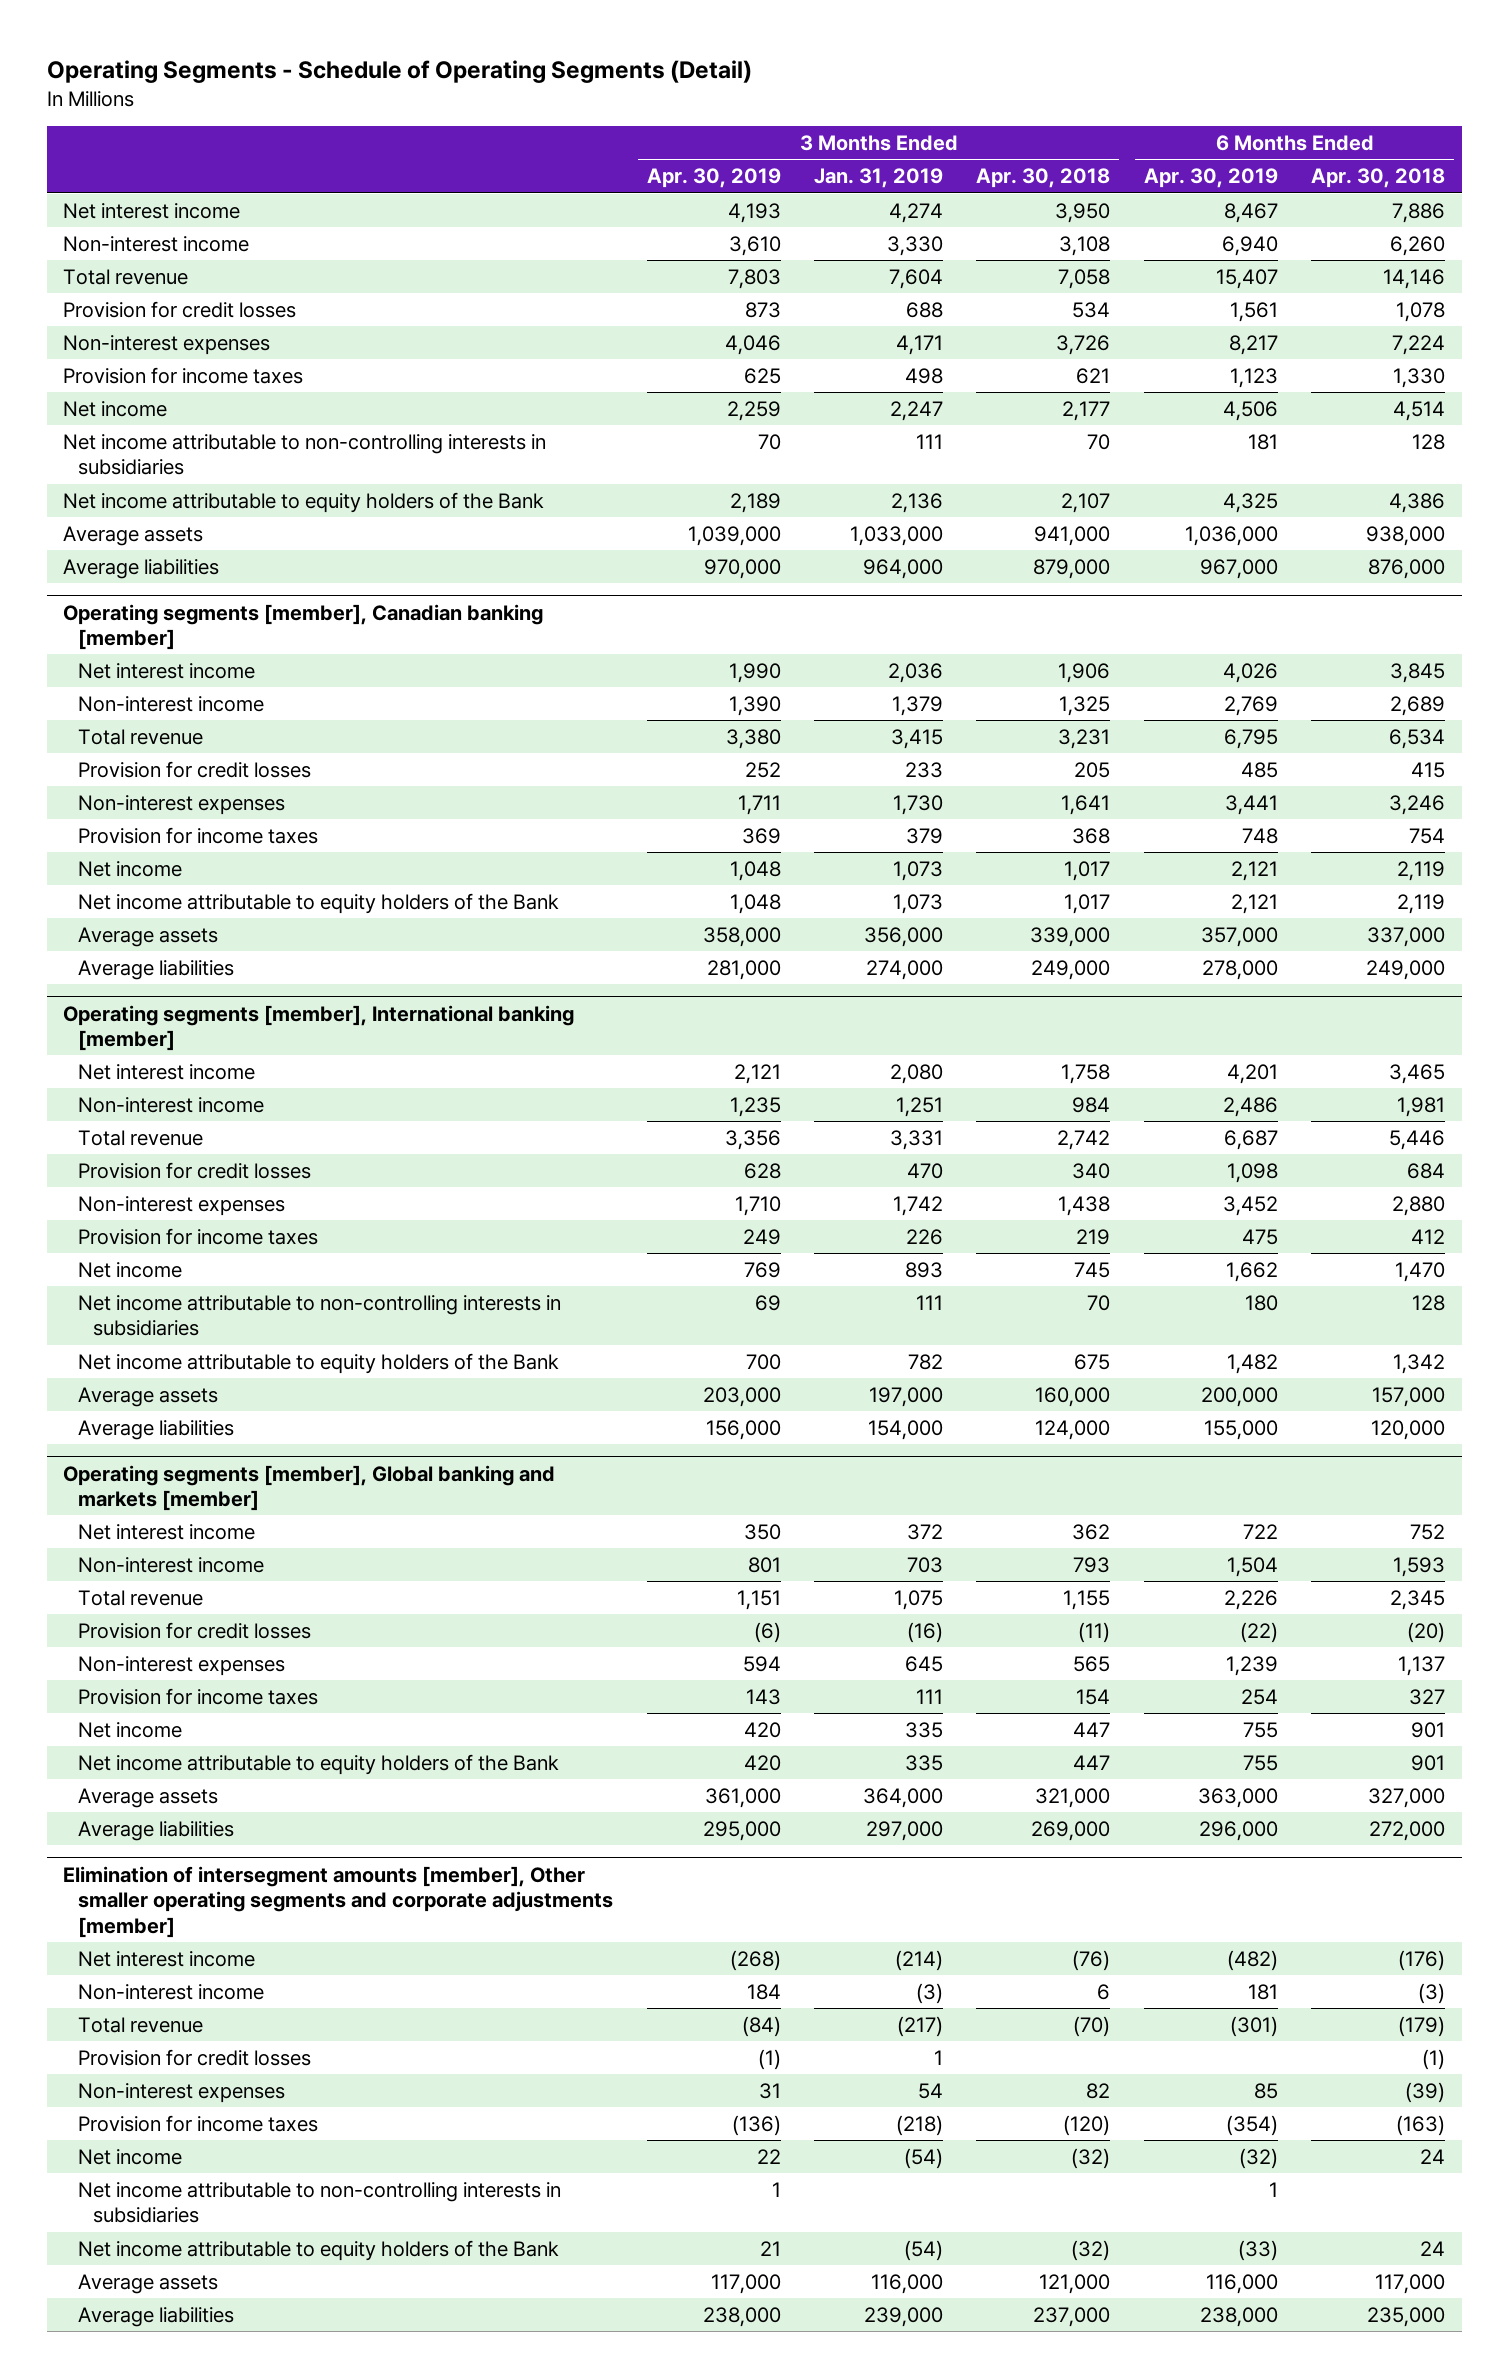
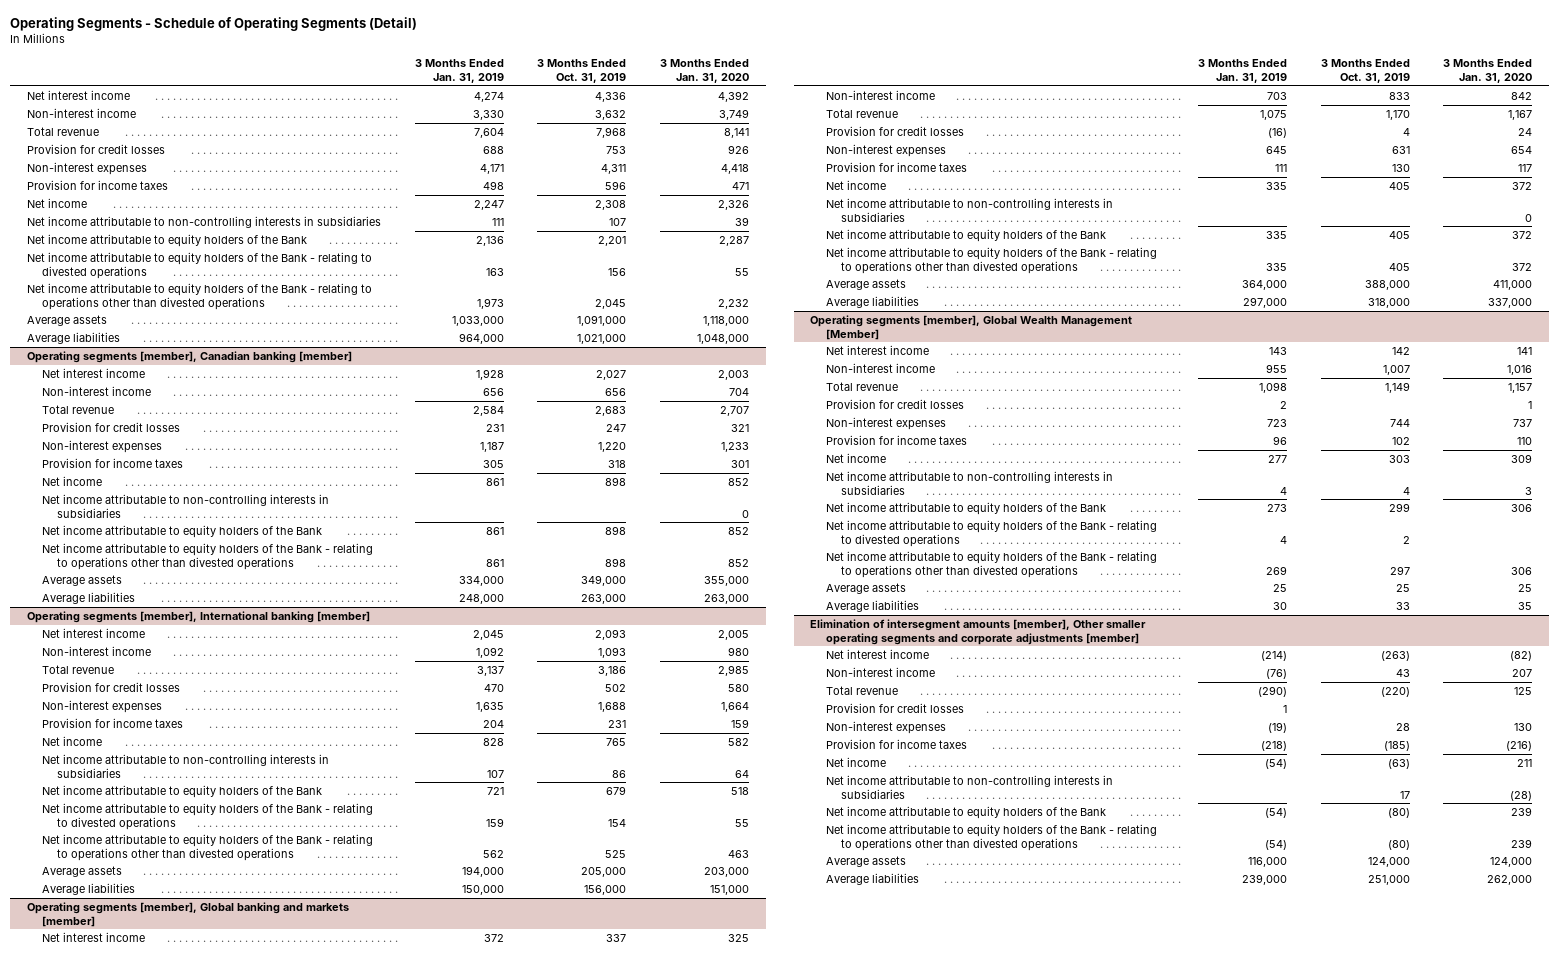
- | 3 Months Ended Apr. 30, 2019 | 3 Months Ended Jan. 31, 2019 | 3 Months Ended Apr. 30, 2018 | 6 Months Ended Apr. 30, 2019 | 6 Months Ended Apr. 30, 2018
+ | 3 Months Ended Jan. 31, 2019 | 3 Months Ended Oct. 31, 2019 | 3 Months Ended Jan. 31, 2020
+ Net income attributable to equity holders of the Bank - relating to divested operations | 163 | 156 | 55
+ Net income attributable to equity holders of the Bank - relating to operations other than divested operations | 1,973 | 2,045 | 2,232
@ Operating segments [member], Canadian banking [member]
- Net interest income | 1,990 | 2,036 | 1,906 | 4,026 | 3,845
- Non-interest income | 1,390 | 1,379 | 1,325 | 2,769 | 2,689
- Total revenue | 3,380 | 3,415 | 3,231 | 6,795 | 6,534
- Provision for credit losses | 252 | 233 | 205 | 485 | 415
- Non-interest expenses | 1,711 | 1,730 | 1,641 | 3,441 | 3,246
- Provision for income taxes | 369 | 379 | 368 | 748 | 754
- Net income | 1,048 | 1,073 | 1,017 | 2,121 | 2,119
- Net income attributable to equity holders of the Bank | 1,048 | 1,073 | 1,017 | 2,121 | 2,119
- Average assets | 358,000 | 356,000 | 339,000 | 357,000 | 337,000
- Average liabilities | 281,000 | 274,000 | 249,000 | 278,000 | 249,000
+ Net interest income | 1,928 | 2,027 | 2,003
+ Non-interest income | 656 | 656 | 704
+ Total revenue | 2,584 | 2,683 | 2,707
+ Provision for credit losses | 231 | 247 | 321
+ Non-interest expenses | 1,187 | 1,220 | 1,233
+ Provision for income taxes | 305 | 318 | 301
+ Net income | 861 | 898 | 852
+ Net income attributable to non-controlling interests in subsidiaries | | | 0
+ Net income attributable to equity holders of the Bank | 861 | 898 | 852
+ Net income attributable to equity holders of the Bank - relating to operations other than divested operations | 861 | 898 | 852
+ Average assets | 334,000 | 349,000 | 355,000
+ Average liabilities | 248,000 | 263,000 | 263,000
@ Operating segments [member], International banking [member]
- Net interest income | 2,121 | 2,080 | 1,758 | 4,201 | 3,465
- Non-interest income | 1,235 | 1,251 | 984 | 2,486 | 1,981
- Total revenue | 3,356 | 3,331 | 2,742 | 6,687 | 5,446
+ Net interest income | 2,045 | 2,093 | 2,005
+ Non-interest income | 1,092 | 1,093 | 980
+ Total revenue | 3,137 | 3,186 | 2,985
- Non-interest expenses | 1,710 | 1,742 | 1,438 | 3,452 | 2,880
- Provision for income taxes | 249 | 226 | 219 | 475 | 412
- Net income | 769 | 893 | 745 | 1,662 | 1,470
- Net income attributable to non-controlling interests in subsidiaries | 69 | 111 | 70 | 180 | 128
- Net income attributable to equity holders of the Bank | 700 | 782 | 675 | 1,482 | 1,342
- Average assets | 203,000 | 197,000 | 160,000 | 200,000 | 157,000
- Average liabilities | 156,000 | 154,000 | 124,000 | 155,000 | 120,000
+ Non-interest expenses | 1,635 | 1,688 | 1,664
+ Provision for income taxes | 204 | 231 | 159
+ Net income | 828 | 765 | 582
+ Net income attributable to non-controlling interests in subsidiaries | 107 | 86 | 64
+ Net income attributable to equity holders of the Bank | 721 | 679 | 518
+ Net income attributable to equity holders of the Bank - relating to divested operations | 159 | 154 | 55
+ Net income attributable to equity holders of the Bank - relating to operations other than divested operations | 562 | 525 | 463
+ Average assets | 194,000 | 205,000 | 203,000
+ Average liabilities | 150,000 | 156,000 | 151,000
@ Operating segments [member], Global banking and markets [member]
+ Net income attributable to non-controlling interests in subsidiaries | | | 0
+ Net income attributable to equity holders of the Bank - relating to operations other than divested operations | 335 | 405 | 372
+ Operating segments [member], Global Wealth Management [Member]
+ Net interest income | 143 | 142 | 141
+ Non-interest income | 955 | 1,007 | 1,016
+ Total revenue | 1,098 | 1,149 | 1,157
+ Provision for credit losses | 2 | | 1
+ Non-interest expenses | 723 | 744 | 737
+ Provision for income taxes | 96 | 102 | 110
+ Net income | 277 | 303 | 309
+ Net income attributable to non-controlling interests in subsidiaries | 4 | 4 | 3
+ Net income attributable to equity holders of the Bank | 273 | 299 | 306
+ Net income attributable to equity holders of the Bank - relating to divested operations | 4 | 2 |
+ Net income attributable to equity holders of the Bank - relating to operations other than divested operations | 269 | 297 | 306
+ Average assets | 25 | 25 | 25
+ Average liabilities | 30 | 33 | 35
@ Elimination of intersegment amounts [member], Other smaller operating segments and corporate adjustments [member]
- Non-interest income | 184 | (3) | 6 | 181 | (3)
- Total revenue | (84) | (217) | (70) | (301) | (179)
+ Non-interest income | (76) | 43 | 207
+ Total revenue | (290) | (220) | 125
- Non-interest expenses | 31 | 54 | 82 | 85 | (39)
+ Non-interest expenses | (19) | 28 | 130
+ Net income attributable to equity holders of the Bank - relating to operations other than divested operations | (54) | (80) | 239

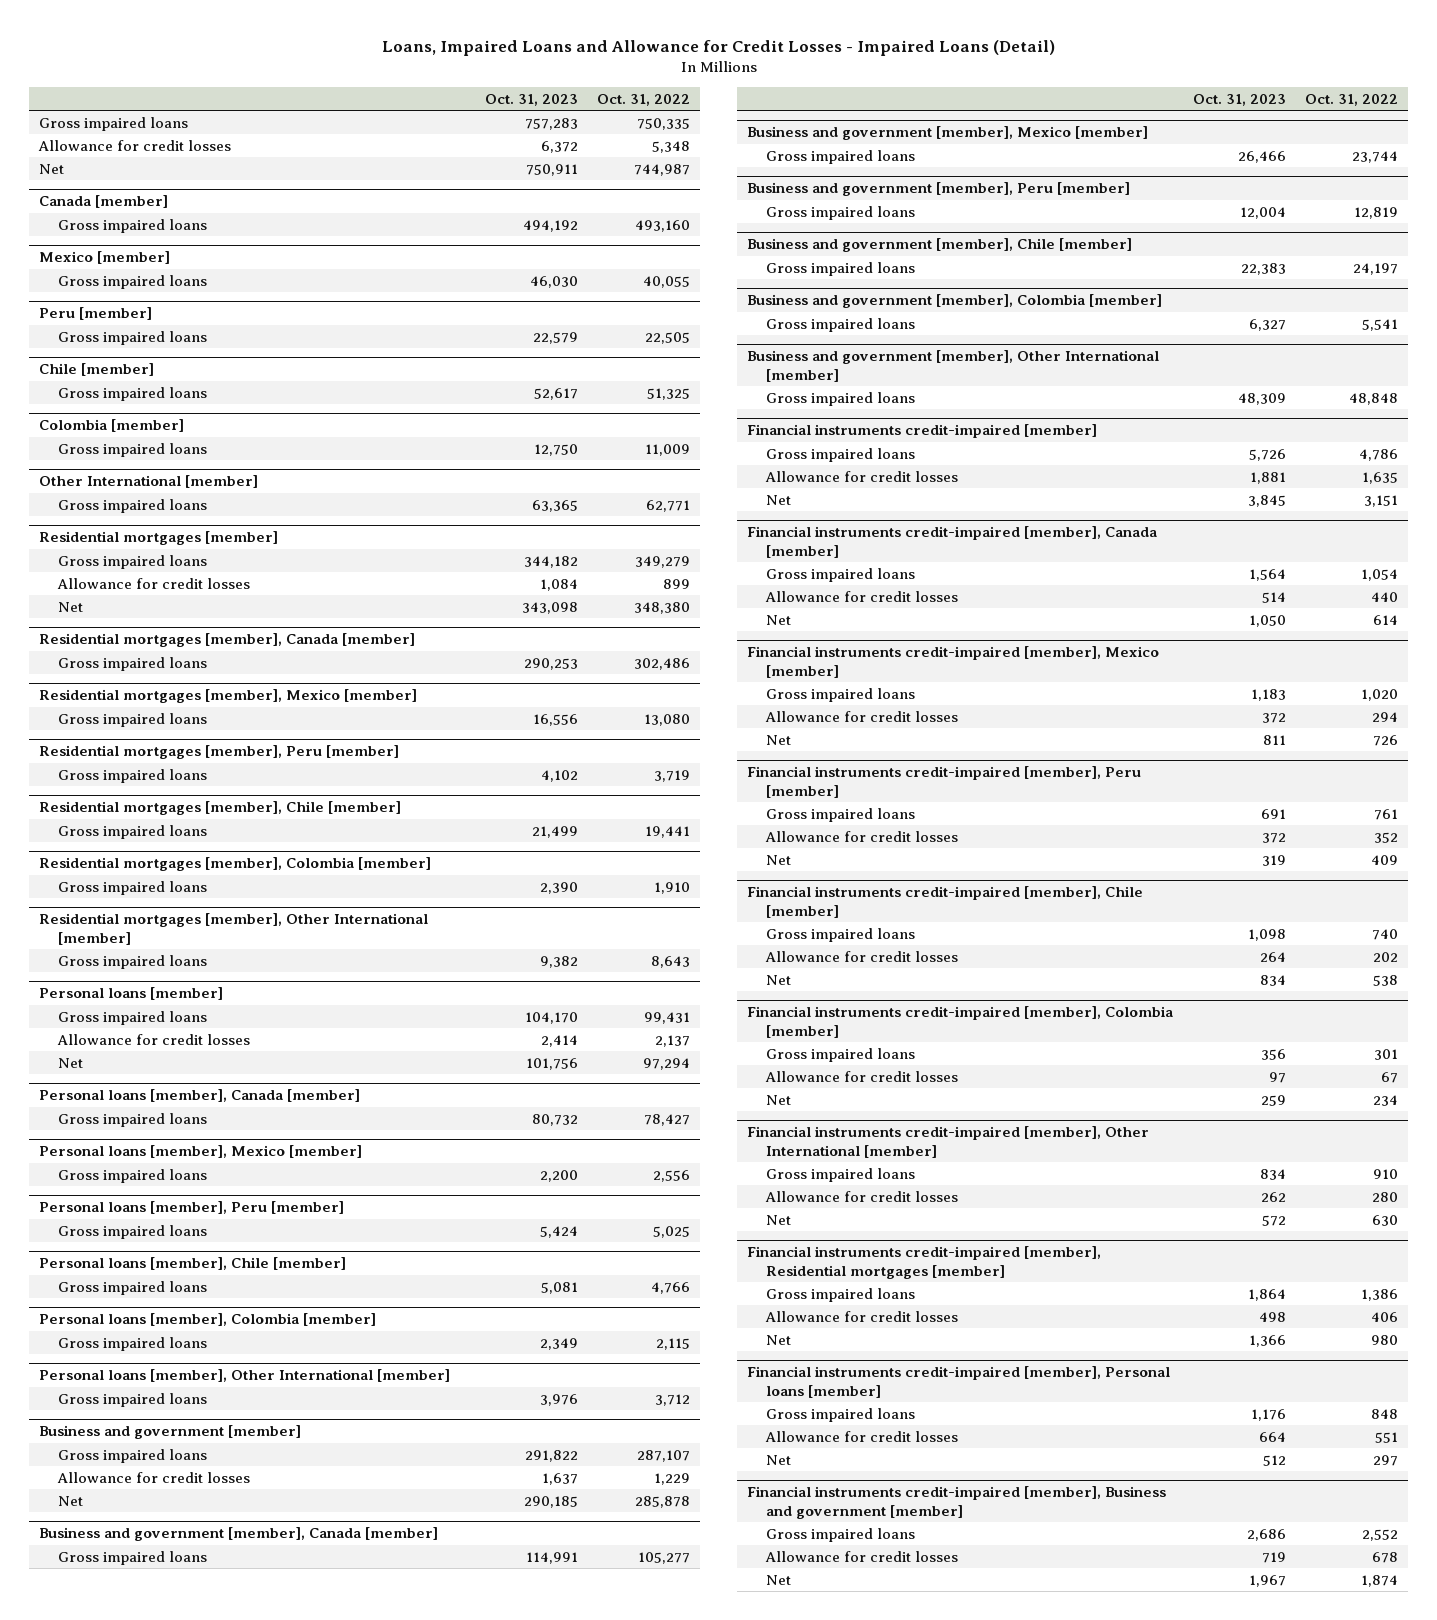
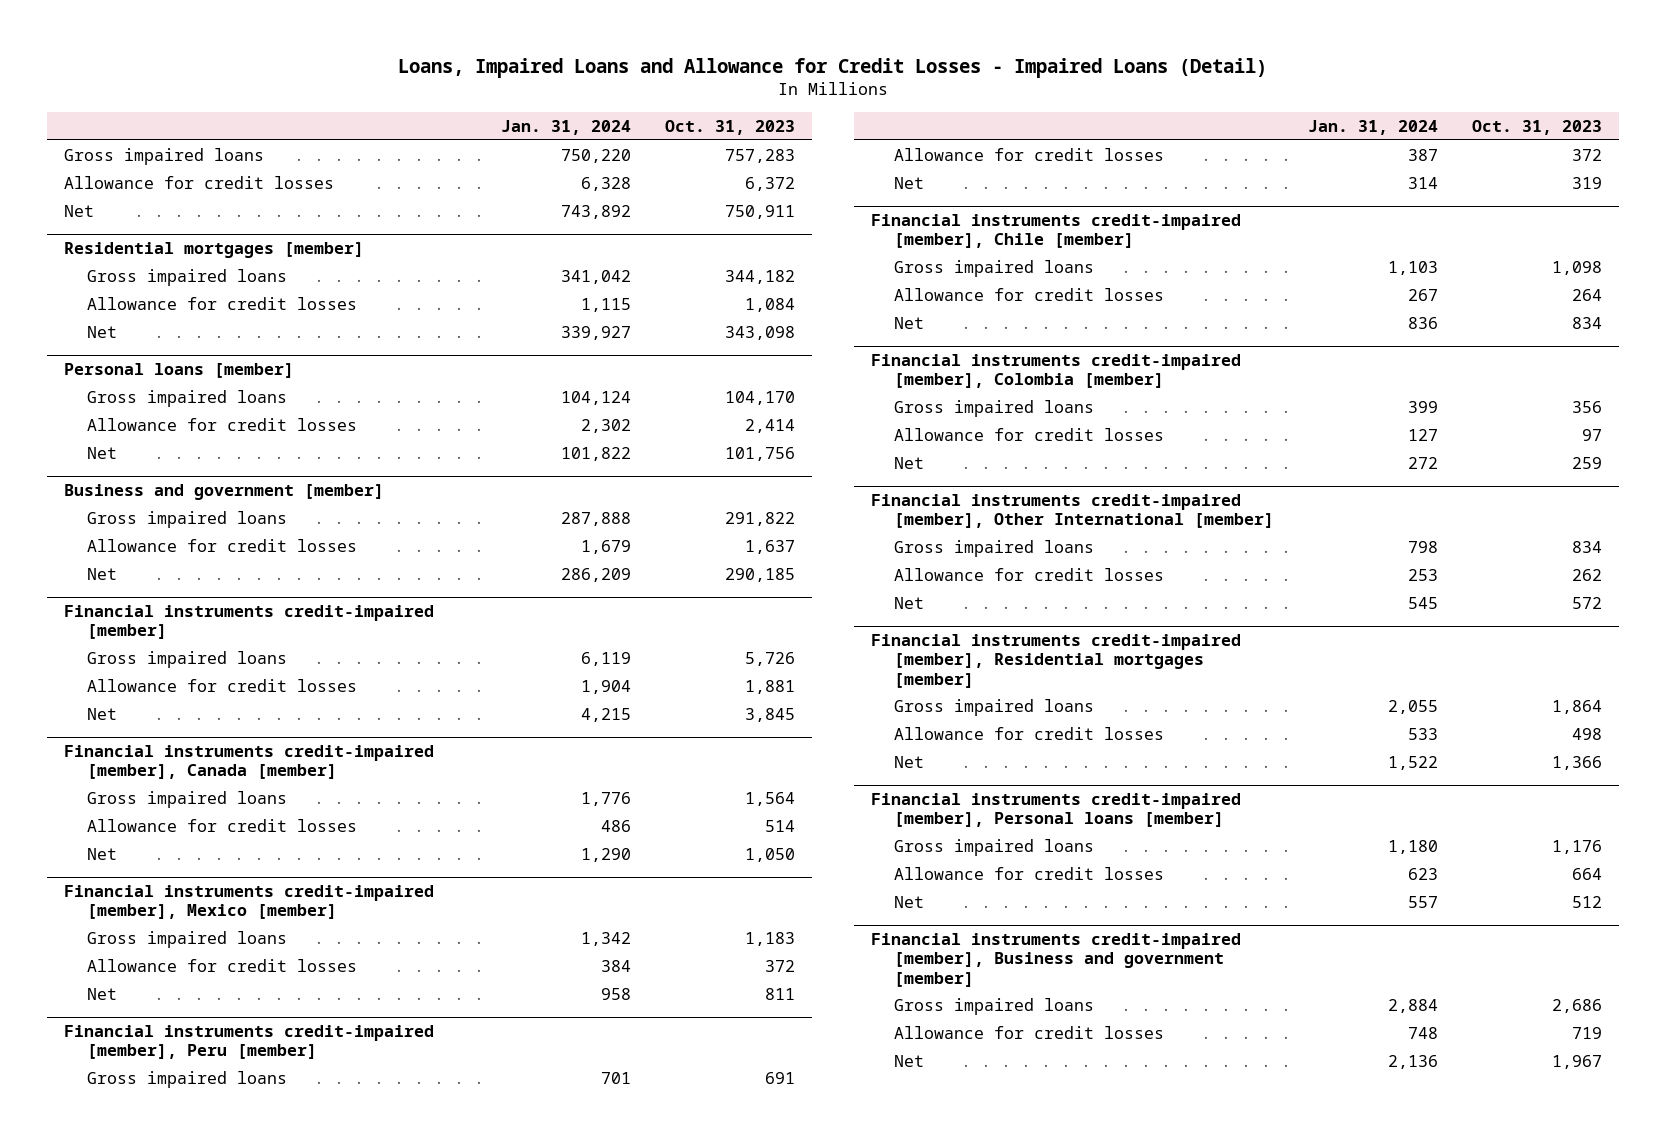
- | Oct. 31, 2023 | Oct. 31, 2022
+ | Jan. 31, 2024 | Oct. 31, 2023
- Canada [member]
- Gross impaired loans | 494,192 | 493,160
- Mexico [member]
- Gross impaired loans | 46,030 | 40,055
- Peru [member]
- Gross impaired loans | 22,579 | 22,505
- Chile [member]
- Gross impaired loans | 52,617 | 51,325
- Colombia [member]
- Gross impaired loans | 12,750 | 11,009
- Other International [member]
- Gross impaired loans | 63,365 | 62,771
- Residential mortgages [member], Canada [member]
- Gross impaired loans | 290,253 | 302,486
- Residential mortgages [member], Mexico [member]
- Gross impaired loans | 16,556 | 13,080
- Residential mortgages [member], Peru [member]
- Gross impaired loans | 4,102 | 3,719
- Residential mortgages [member], Chile [member]
- Gross impaired loans | 21,499 | 19,441
- Residential mortgages [member], Colombia [member]
- Gross impaired loans | 2,390 | 1,910
- Residential mortgages [member], Other International [member]
- Gross impaired loans | 9,382 | 8,643
- Personal loans [member], Canada [member]
- Gross impaired loans | 80,732 | 78,427
- Personal loans [member], Mexico [member]
- Gross impaired loans | 2,200 | 2,556
- Personal loans [member], Peru [member]
- Gross impaired loans | 5,424 | 5,025
- Personal loans [member], Chile [member]
- Gross impaired loans | 5,081 | 4,766
- Personal loans [member], Colombia [member]
- Gross impaired loans | 2,349 | 2,115
- Personal loans [member], Other International [member]
- Gross impaired loans | 3,976 | 3,712
- Business and government [member], Canada [member]
- Gross impaired loans | 114,991 | 105,277
- Business and government [member], Mexico [member]
- Gross impaired loans | 26,466 | 23,744
- Business and government [member], Peru [member]
- Gross impaired loans | 12,004 | 12,819
- Business and government [member], Chile [member]
- Gross impaired loans | 22,383 | 24,197
- Business and government [member], Colombia [member]
- Gross impaired loans | 6,327 | 5,541
- Business and government [member], Other International [member]
- Gross impaired loans | 48,309 | 48,848

